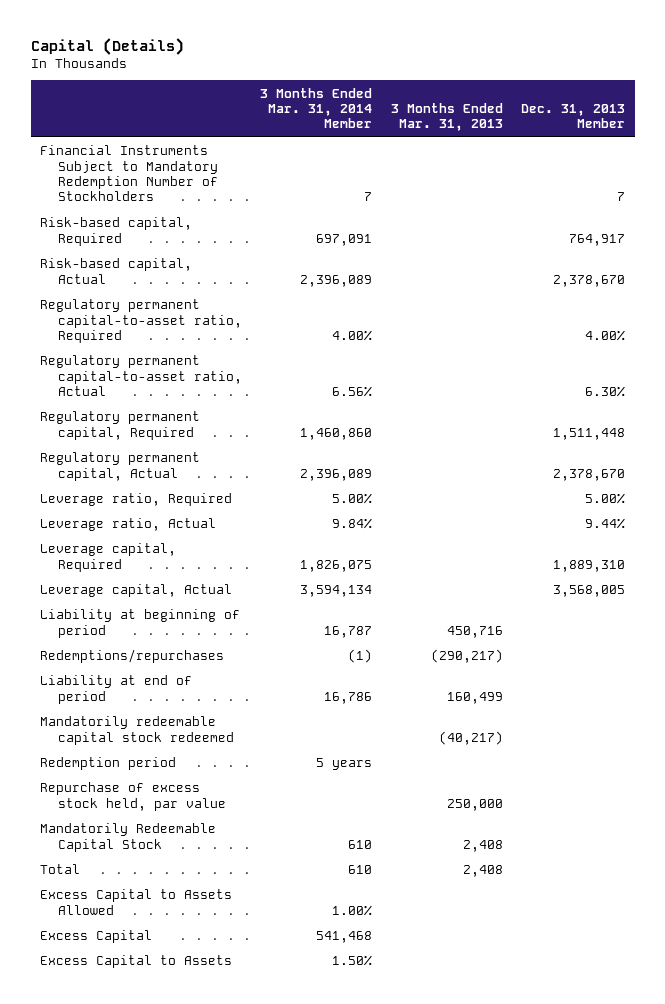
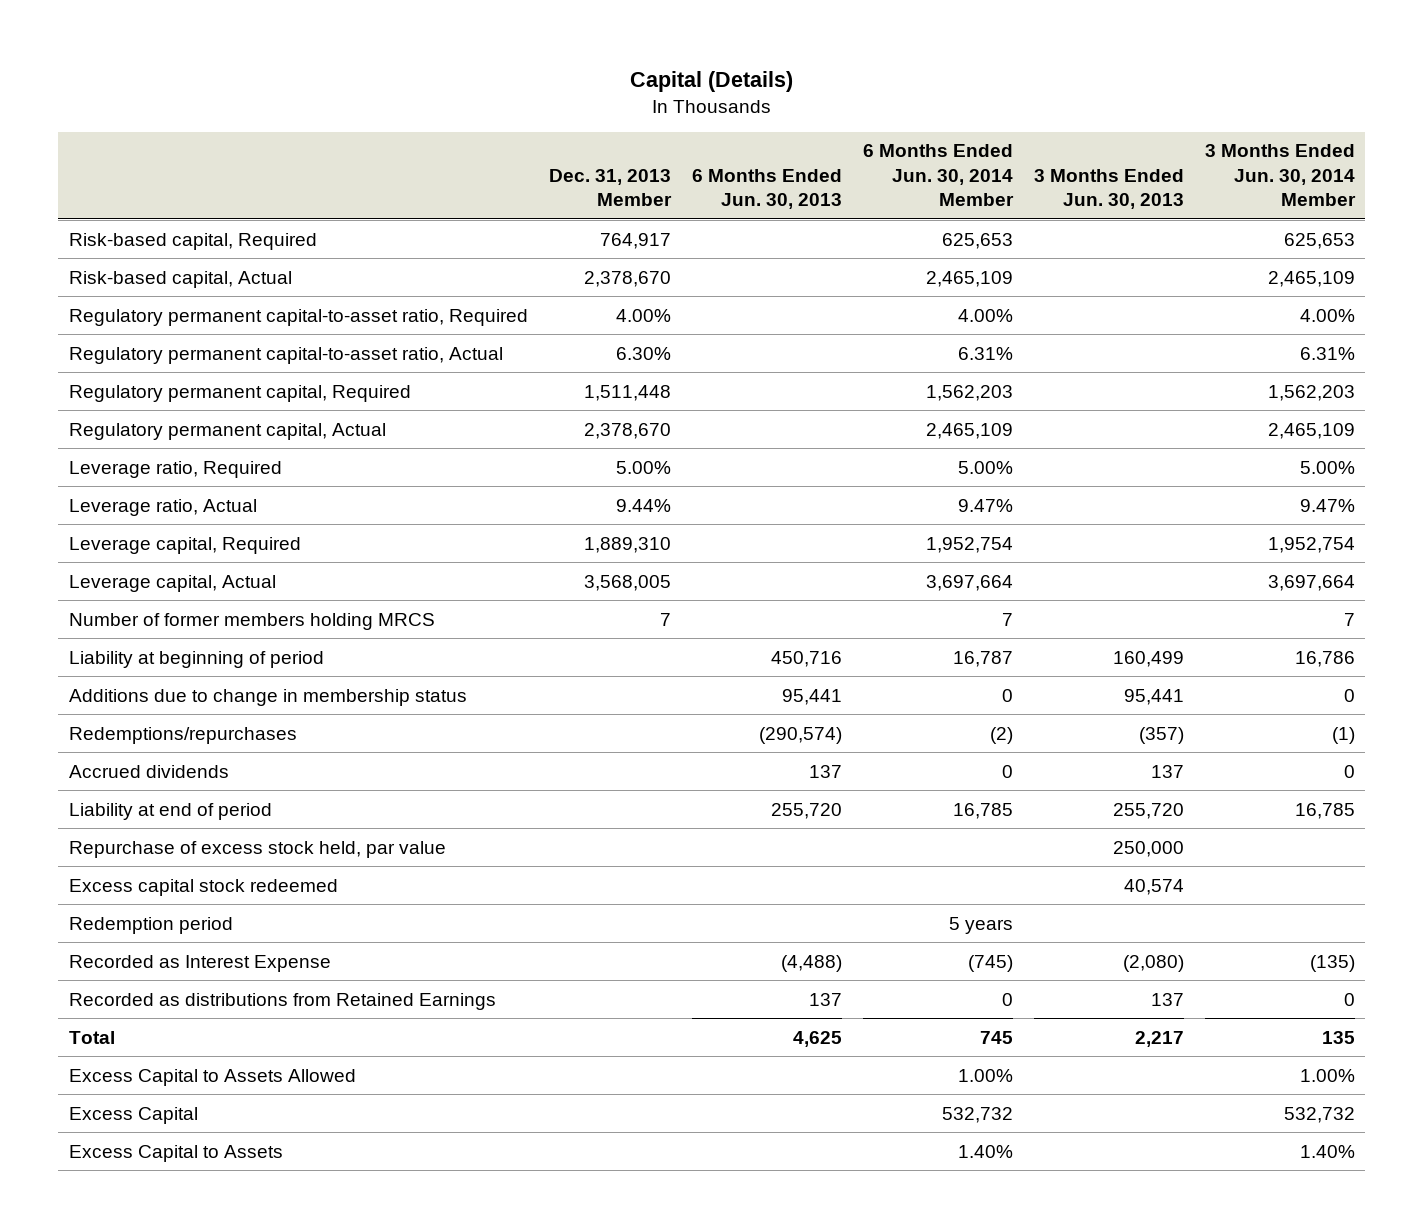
- | 3 Months Ended Mar. 31, 2014 Member | 3 Months Ended Mar. 31, 2013 | Dec. 31, 2013 Member
+ | Dec. 31, 2013 Member | 6 Months Ended Jun. 30, 2013 | 6 Months Ended Jun. 30, 2014 Member | 3 Months Ended Jun. 30, 2013 | 3 Months Ended Jun. 30, 2014 Member
- Financial Instruments Subject to Mandatory Redemption Number of Stockholders | 7 | | 7
+ Number of former members holding MRCS | 7 | | 7 | | 7
+ Additions due to change in membership status | | 95,441 | 0 | 95,441 | 0
+ Accrued dividends | | 137 | 0 | 137 | 0
- Mandatorily redeemable capital stock redeemed | | (40,217) |
- Mandatorily Redeemable Capital Stock | 610 | 2,408 |
+ Excess capital stock redeemed | | | | 40,574 |
moved down: Redemption period | | | 5 years | |
+ Recorded as Interest Expense | | (4,488) | (745) | (2,080) | (135)
+ Recorded as distributions from Retained Earnings | | 137 | 0 | 137 | 0

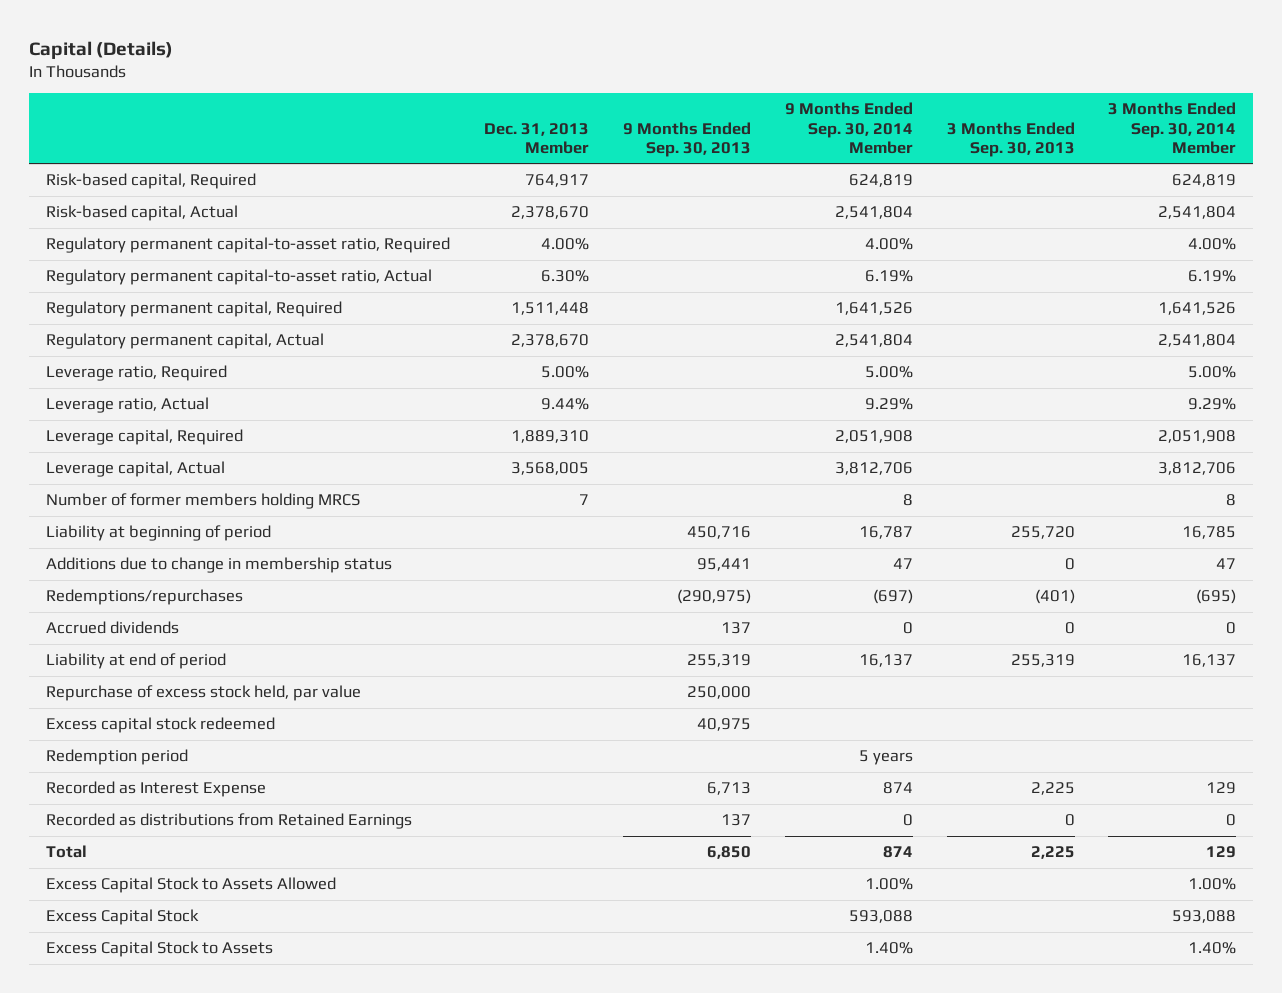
- | Dec. 31, 2013 Member | 6 Months Ended Jun. 30, 2013 | 6 Months Ended Jun. 30, 2014 Member | 3 Months Ended Jun. 30, 2013 | 3 Months Ended Jun. 30, 2014 Member
+ | Dec. 31, 2013 Member | 9 Months Ended Sep. 30, 2013 | 9 Months Ended Sep. 30, 2014 Member | 3 Months Ended Sep. 30, 2013 | 3 Months Ended Sep. 30, 2014 Member
- Excess Capital to Assets Allowed | | | 1.00% | | 1.00%
- Excess Capital | | | 532,732 | | 532,732
- Excess Capital to Assets | | | 1.40% | | 1.40%
+ Excess Capital Stock to Assets Allowed | | | 1.00% | | 1.00%
+ Excess Capital Stock | | | 593,088 | | 593,088
+ Excess Capital Stock to Assets | | | 1.40% | | 1.40%

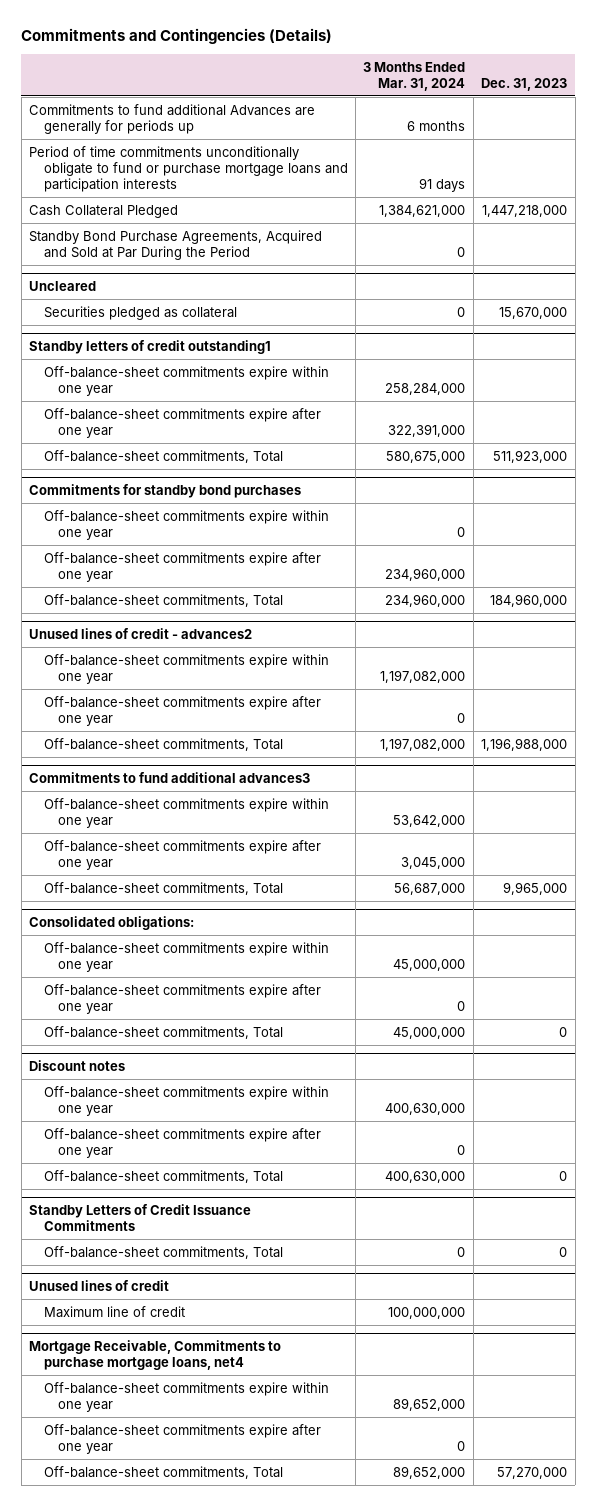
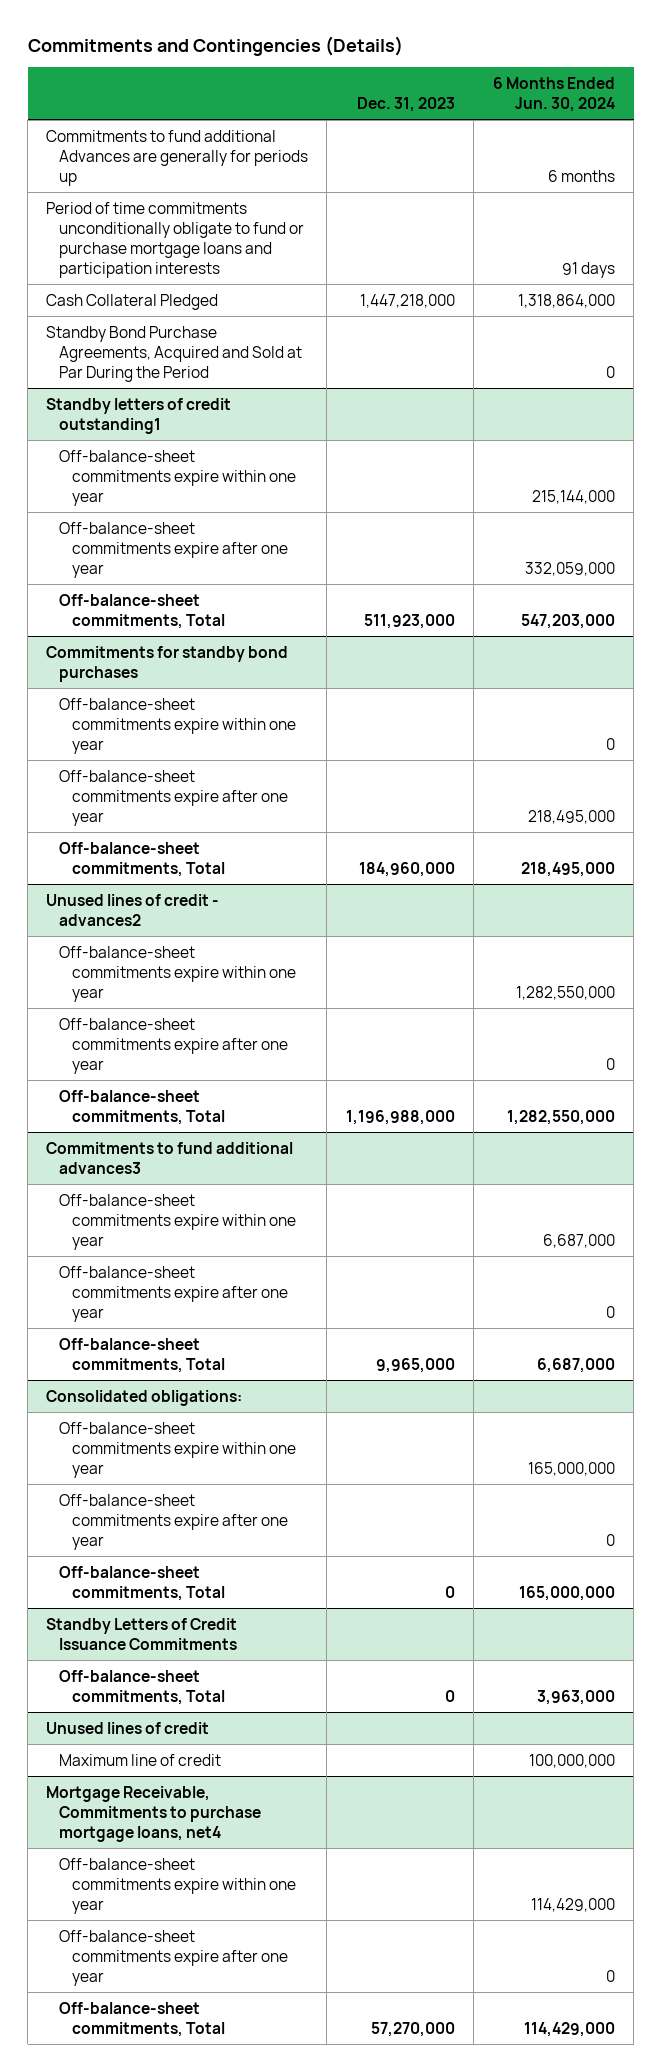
- | 3 Months Ended Mar. 31, 2024 | Dec. 31, 2023
+ | Dec. 31, 2023 | 6 Months Ended Jun. 30, 2024
- Uncleared
- Securities pledged as collateral | 0 | 15,670,000
- Discount notes
- Off-balance-sheet commitments expire within one year | 400,630,000 |
- Off-balance-sheet commitments expire after one year | 0 |
- Off-balance-sheet commitments, Total | 400,630,000 | 0

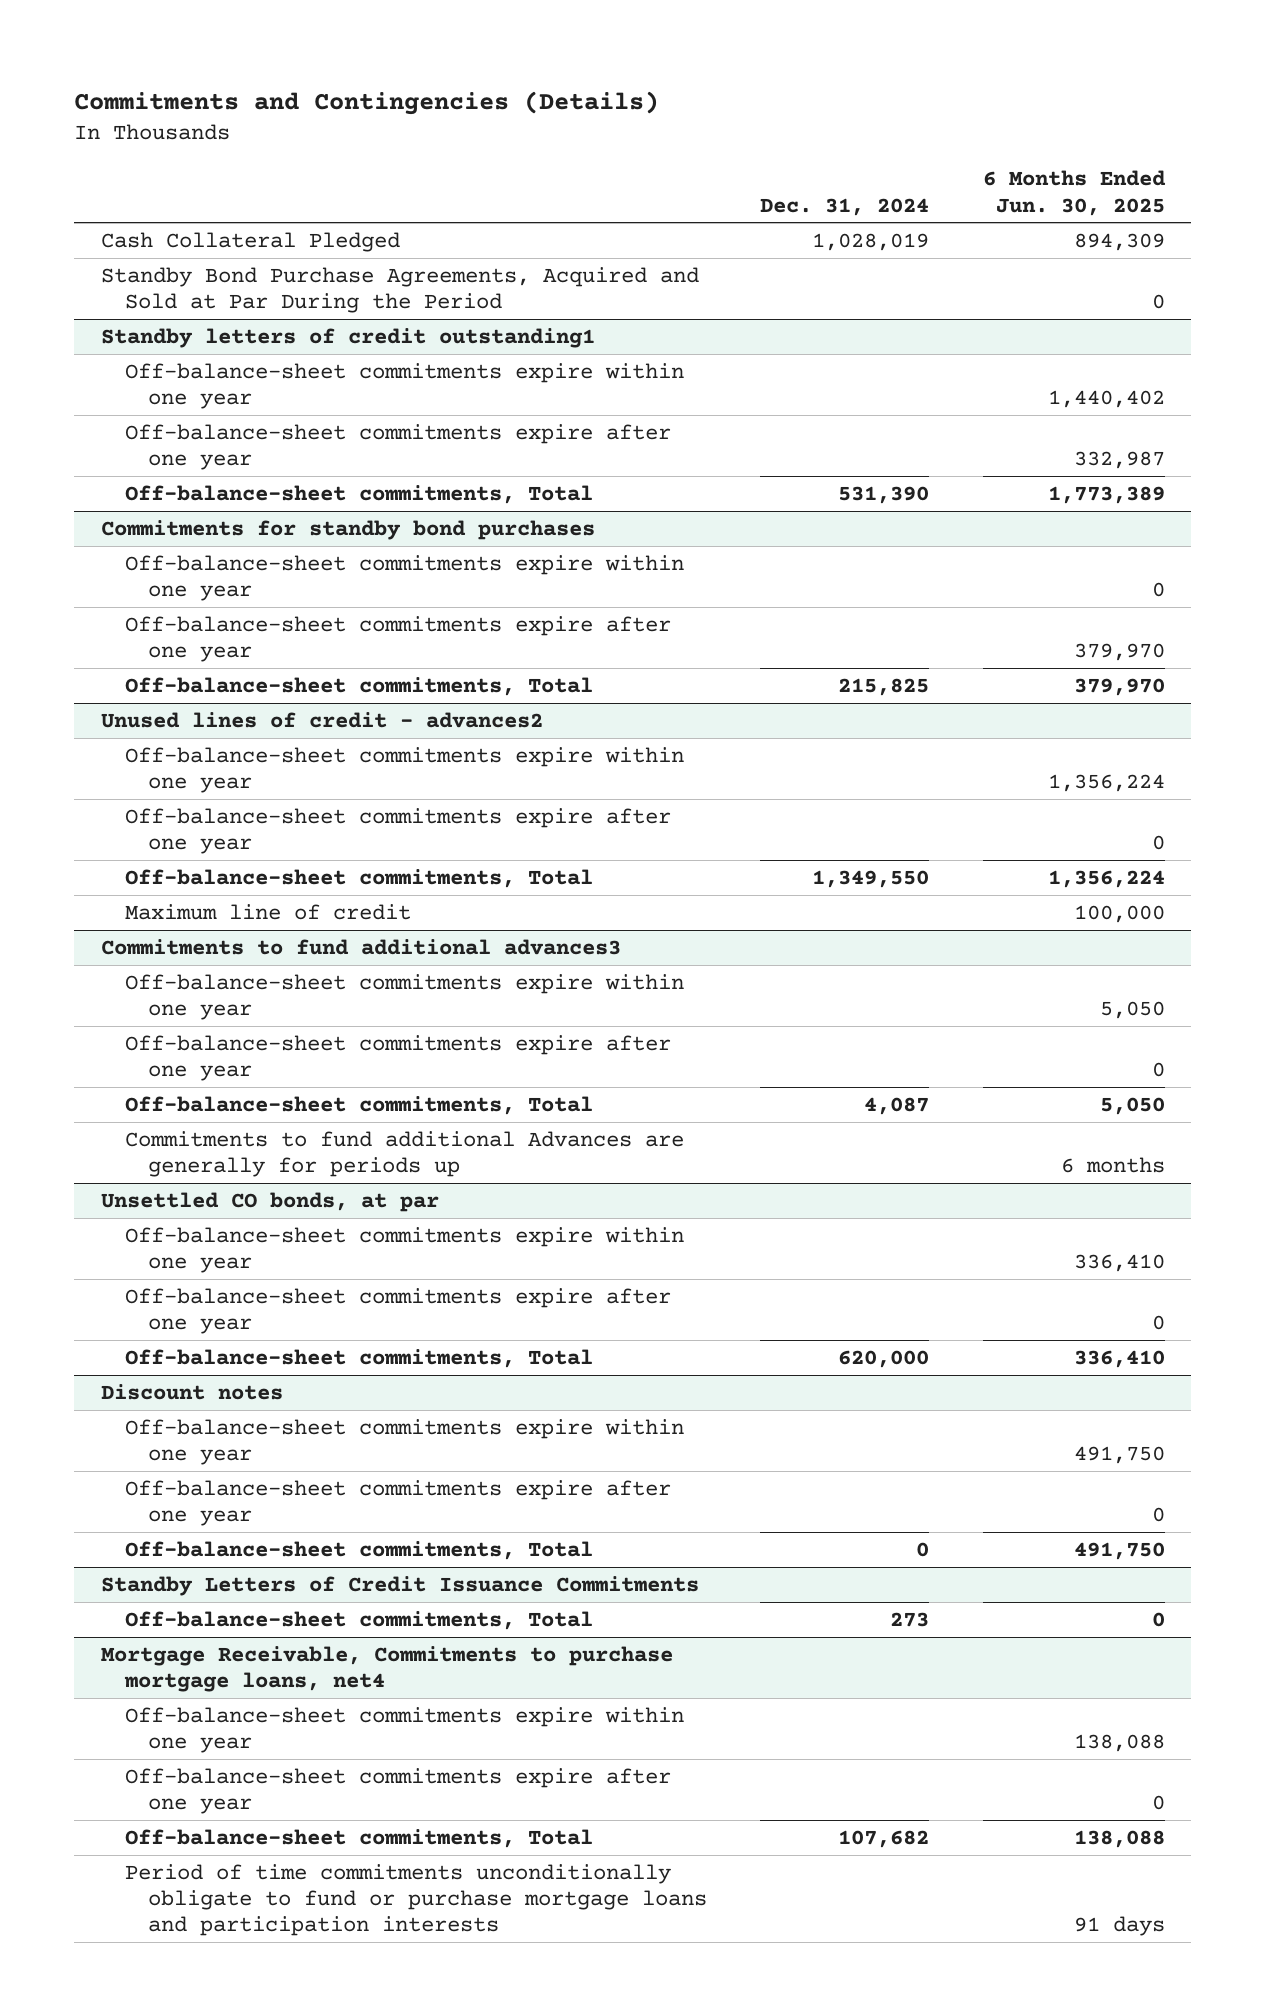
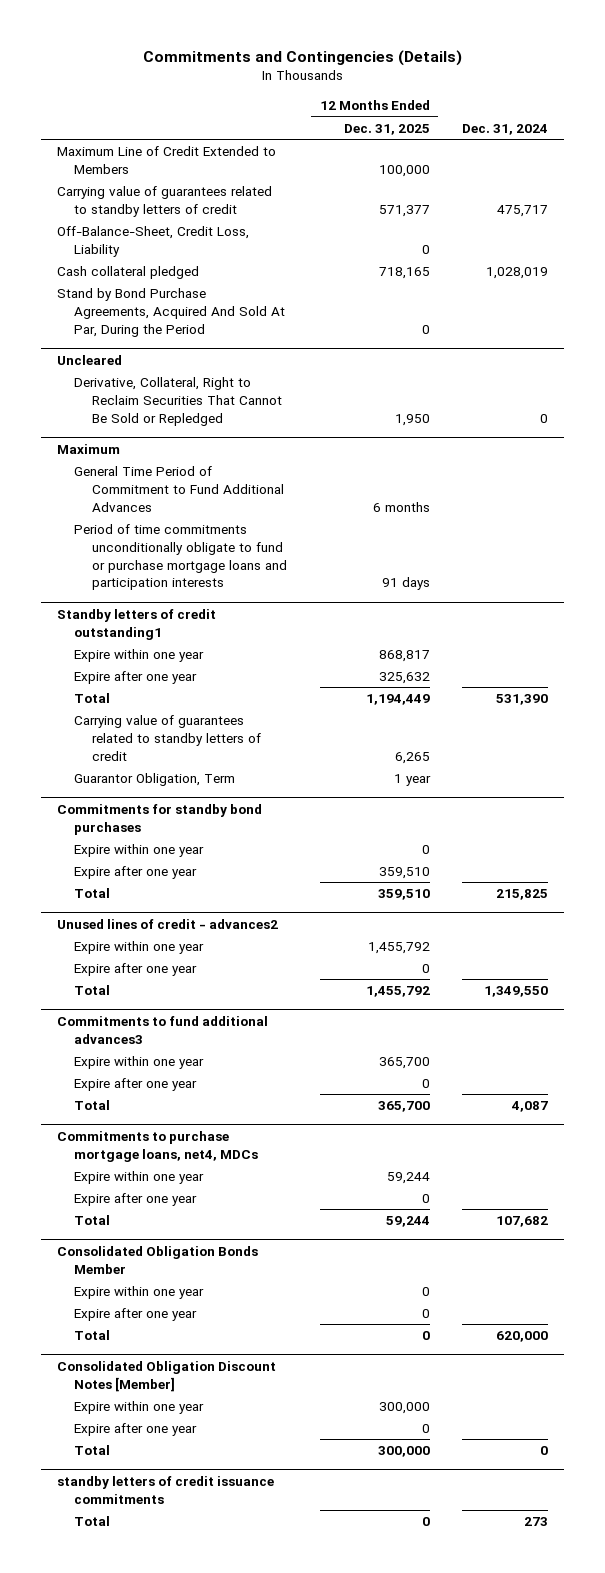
- | Dec. 31, 2024 | 6 Months Ended Jun. 30, 2025
+ | 12 Months Ended Dec. 31, 2025 | Dec. 31, 2024
- Cash Collateral Pledged | 1,028,019 | 894,309
- Standby Bond Purchase Agreements, Acquired and Sold at Par During the Period | | 0
+ Maximum Line of Credit Extended to Members | 100,000 |
+ Carrying value of guarantees related to standby letters of credit | 571,377 | 475,717
+ Off-Balance-Sheet, Credit Loss, Liability | 0 |
+ Cash collateral pledged | 718,165 | 1,028,019
+ Stand by Bond Purchase Agreements, Acquired And Sold At Par, During the Period | 0 |
+ Uncleared
+ Derivative, Collateral, Right to Reclaim Securities That Cannot Be Sold or Repledged | 1,950 | 0
+ Maximum
+ General Time Period of Commitment to Fund Additional Advances | 6 months |
+ Period of time commitments unconditionally obligate to fund or purchase mortgage loans and participation interests | 91 days |
@ Standby letters of credit outstanding1
- Off-balance-sheet commitments expire within one year | | 1,440,402
- Off-balance-sheet commitments expire after one year | | 332,987
- Off-balance-sheet commitments, Total | 531,390 | 1,773,389
+ Expire within one year | 868,817 |
+ Expire after one year | 325,632 |
+ Total | 1,194,449 | 531,390
+ Carrying value of guarantees related to standby letters of credit | 6,265 |
+ Guarantor Obligation, Term | 1 year |
@ Commitments for standby bond purchases
- Off-balance-sheet commitments expire within one year | | 0
- Off-balance-sheet commitments expire after one year | | 379,970
- Off-balance-sheet commitments, Total | 215,825 | 379,970
+ Expire within one year | 0 |
+ Expire after one year | 359,510 |
+ Total | 359,510 | 215,825
@ Unused lines of credit - advances2
- Off-balance-sheet commitments expire within one year | | 1,356,224
- Off-balance-sheet commitments expire after one year | | 0
- Off-balance-sheet commitments, Total | 1,349,550 | 1,356,224
- Maximum line of credit | | 100,000
+ Expire within one year | 1,455,792 |
+ Expire after one year | 0 |
+ Total | 1,455,792 | 1,349,550
@ Commitments to fund additional advances3
- Off-balance-sheet commitments expire within one year | | 5,050
- Off-balance-sheet commitments expire after one year | | 0
- Off-balance-sheet commitments, Total | 4,087 | 5,050
- Commitments to fund additional Advances are generally for periods up | | 6 months
- Unsettled CO bonds, at par
- Off-balance-sheet commitments expire within one year | | 336,410
- Off-balance-sheet commitments expire after one year | | 0
- Off-balance-sheet commitments, Total | 620,000 | 336,410
- Discount notes
- Off-balance-sheet commitments expire within one year | | 491,750
- Off-balance-sheet commitments expire after one year | | 0
- Off-balance-sheet commitments, Total | 0 | 491,750
- Standby Letters of Credit Issuance Commitments
- Off-balance-sheet commitments, Total | 273 | 0
- Mortgage Receivable, Commitments to purchase mortgage loans, net4
- Off-balance-sheet commitments expire within one year | | 138,088
- Off-balance-sheet commitments expire after one year | | 0
- Off-balance-sheet commitments, Total | 107,682 | 138,088
- Period of time commitments unconditionally obligate to fund or purchase mortgage loans and participation interests | | 91 days
@ Commitments to fund additional advances3
+ Expire within one year | 365,700 |
+ Expire after one year | 0 |
+ Total | 365,700 | 4,087
+ Commitments to purchase mortgage loans, net4, MDCs
+ Expire within one year | 59,244 |
+ Expire after one year | 0 |
+ Total | 59,244 | 107,682
+ Consolidated Obligation Bonds Member
+ Expire within one year | 0 |
+ Expire after one year | 0 |
+ Total | 0 | 620,000
+ Consolidated Obligation Discount Notes [Member]
+ Expire within one year | 300,000 |
+ Expire after one year | 0 |
+ Total | 300,000 | 0
+ standby letters of credit issuance commitments
+ Total | 0 | 273

